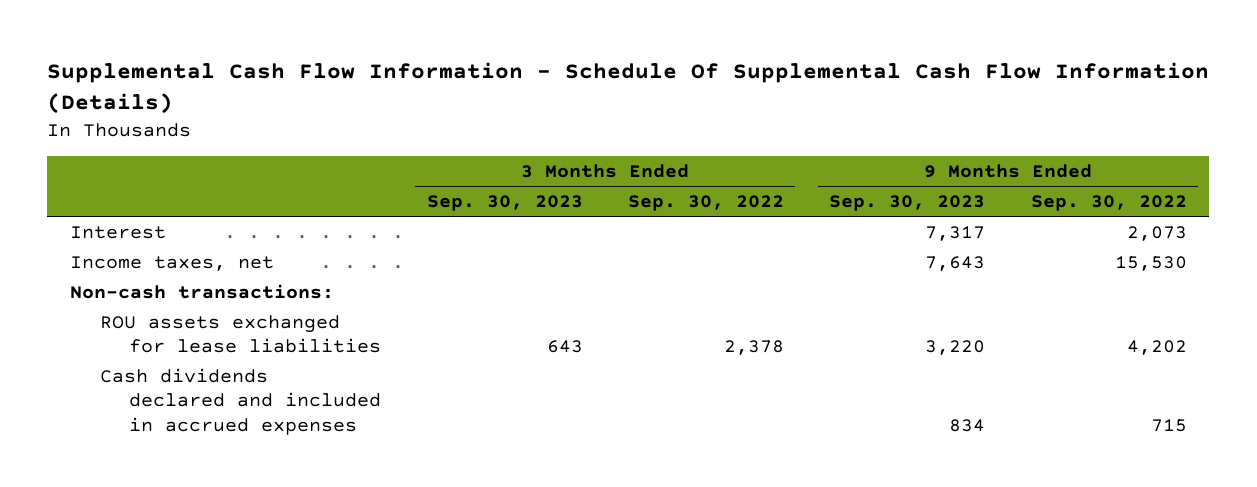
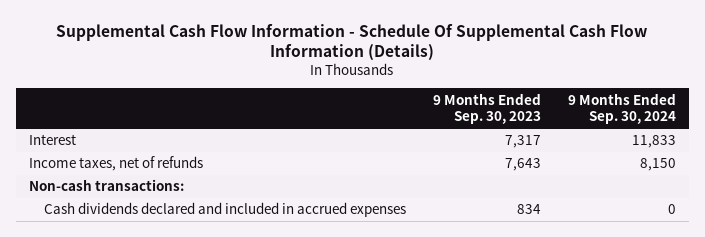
- | 3 Months Ended Sep. 30, 2023 | 3 Months Ended Sep. 30, 2022 | 9 Months Ended Sep. 30, 2023 | 9 Months Ended Sep. 30, 2022
+ | 9 Months Ended Sep. 30, 2023 | 9 Months Ended Sep. 30, 2024
- Income taxes, net | | | 7,643 | 15,530
+ Income taxes, net of refunds | 7,643 | 8,150
- ROU assets exchanged for lease liabilities | 643 | 2,378 | 3,220 | 4,202

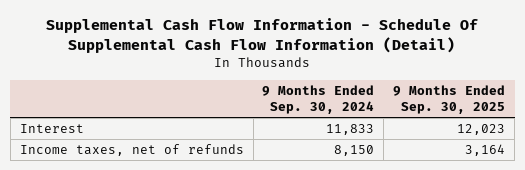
- Supplemental Cash Flow Information - Schedule Of Supplemental Cash Flow Information (Details)
+ Supplemental Cash Flow Information - Schedule Of Supplemental Cash Flow Information (Detail)
- | 9 Months Ended Sep. 30, 2023 | 9 Months Ended Sep. 30, 2024
+ | 9 Months Ended Sep. 30, 2024 | 9 Months Ended Sep. 30, 2025
- Non-cash transactions:
- Cash dividends declared and included in accrued expenses | 834 | 0

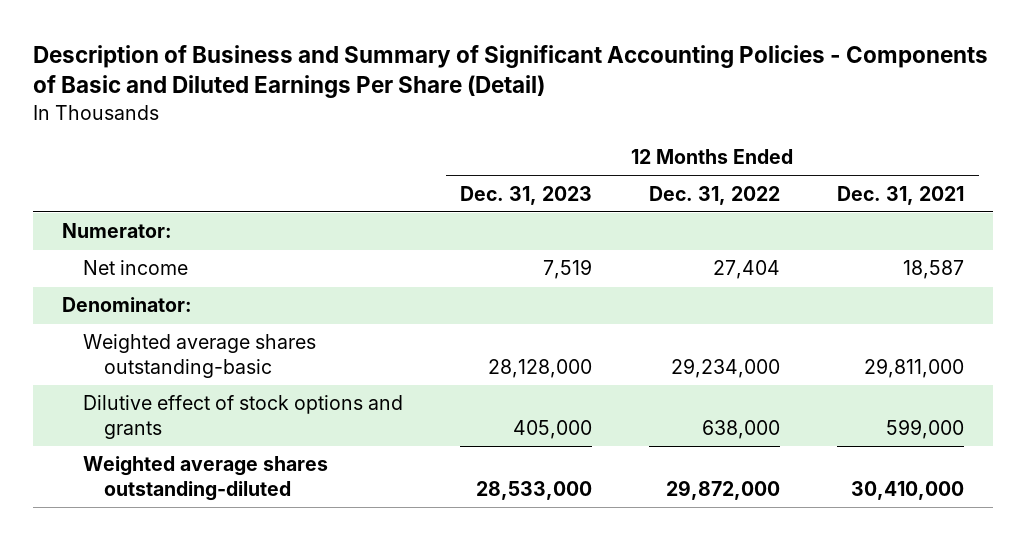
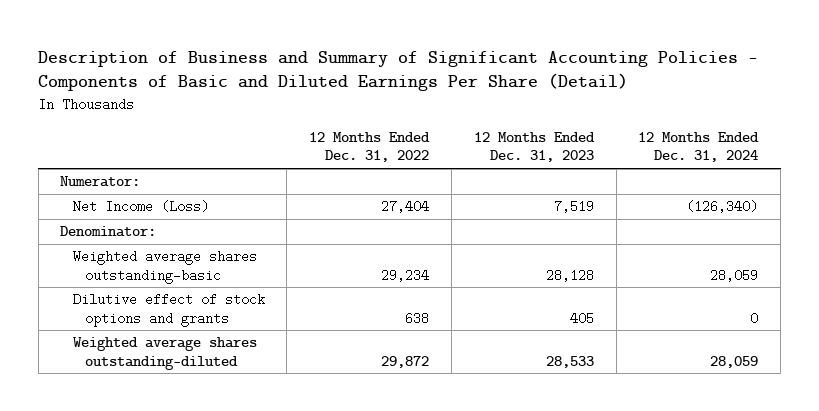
- | 12 Months Ended Dec. 31, 2023 | 12 Months Ended Dec. 31, 2022 | 12 Months Ended Dec. 31, 2021
+ | 12 Months Ended Dec. 31, 2022 | 12 Months Ended Dec. 31, 2023 | 12 Months Ended Dec. 31, 2024
- Net income | 7,519 | 27,404 | 18,587
+ Net Income (Loss) | 27,404 | 7,519 | (126,340)
- Weighted average shares outstanding-basic | 28,128,000 | 29,234,000 | 29,811,000
- Dilutive effect of stock options and grants | 405,000 | 638,000 | 599,000
- Weighted average shares outstanding-diluted | 28,533,000 | 29,872,000 | 30,410,000
+ Weighted average shares outstanding-basic | 29,234 | 28,128 | 28,059
+ Dilutive effect of stock options and grants | 638 | 405 | 0
+ Weighted average shares outstanding-diluted | 29,872 | 28,533 | 28,059

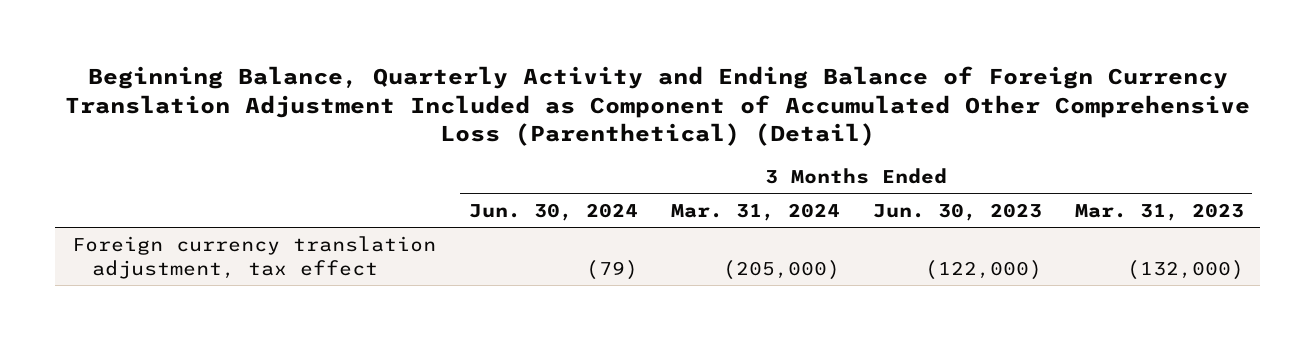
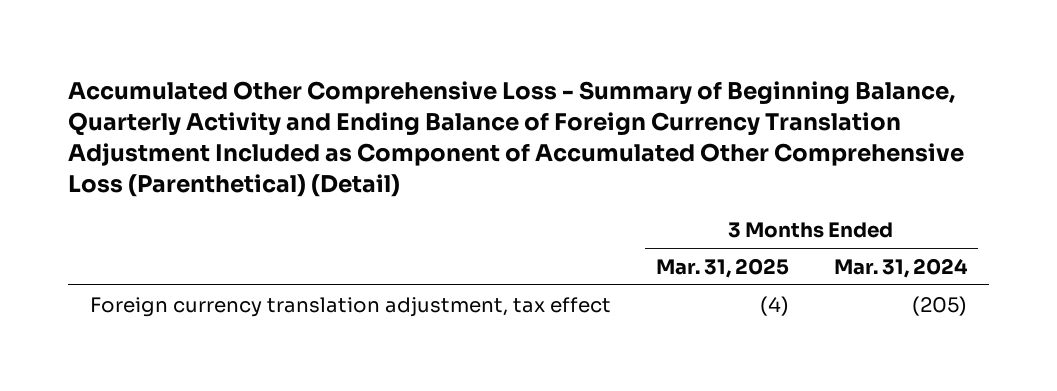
- Beginning Balance, Quarterly Activity and Ending Balance of Foreign Currency Translation Adjustment Included as Component of Accumulated Other Comprehensive Loss (Parenthetical) (Detail)
+ Accumulated Other Comprehensive Loss - Summary of Beginning Balance, Quarterly Activity and Ending Balance of Foreign Currency Translation Adjustment Included as Component of Accumulated Other Comprehensive Loss (Parenthetical) (Detail)
- | 3 Months Ended Jun. 30, 2024 | 3 Months Ended Mar. 31, 2024 | 3 Months Ended Jun. 30, 2023 | 3 Months Ended Mar. 31, 2023
+ | 3 Months Ended Mar. 31, 2025 | 3 Months Ended Mar. 31, 2024
- Foreign currency translation adjustment, tax effect | (79) | (205,000) | (122,000) | (132,000)
+ Foreign currency translation adjustment, tax effect | (4) | (205)

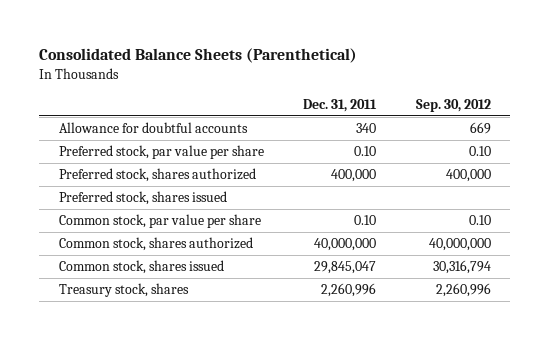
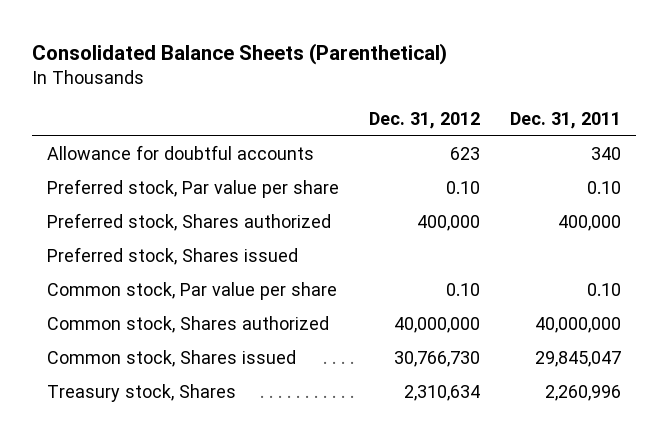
- | Dec. 31, 2011 | Sep. 30, 2012
+ | Dec. 31, 2012 | Dec. 31, 2011
- Preferred stock, par value per share | 0.10 | 0.10
- Preferred stock, shares authorized | 400,000 | 400,000
- Preferred stock, shares issued
- Common stock, par value per share | 0.10 | 0.10
- Common stock, shares authorized | 40,000,000 | 40,000,000
- Common stock, shares issued | 29,845,047 | 30,316,794
- Treasury stock, shares | 2,260,996 | 2,260,996
+ Preferred stock, Par value per share | 0.10 | 0.10
+ Preferred stock, Shares authorized | 400,000 | 400,000
+ Preferred stock, Shares issued
+ Common stock, Par value per share | 0.10 | 0.10
+ Common stock, Shares authorized | 40,000,000 | 40,000,000
+ Common stock, Shares issued | 30,766,730 | 29,845,047
+ Treasury stock, Shares | 2,310,634 | 2,260,996

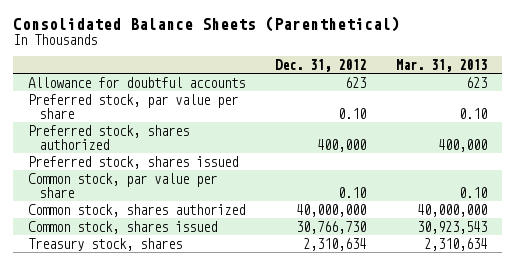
- | Dec. 31, 2012 | Dec. 31, 2011
+ | Dec. 31, 2012 | Mar. 31, 2013
- Preferred stock, Par value per share | 0.10 | 0.10
- Preferred stock, Shares authorized | 400,000 | 400,000
- Preferred stock, Shares issued
- Common stock, Par value per share | 0.10 | 0.10
- Common stock, Shares authorized | 40,000,000 | 40,000,000
- Common stock, Shares issued | 30,766,730 | 29,845,047
- Treasury stock, Shares | 2,310,634 | 2,260,996
+ Preferred stock, par value per share | 0.10 | 0.10
+ Preferred stock, shares authorized | 400,000 | 400,000
+ Preferred stock, shares issued
+ Common stock, par value per share | 0.10 | 0.10
+ Common stock, shares authorized | 40,000,000 | 40,000,000
+ Common stock, shares issued | 30,766,730 | 30,923,543
+ Treasury stock, shares | 2,310,634 | 2,310,634

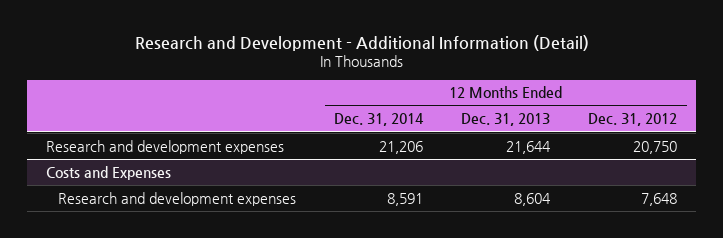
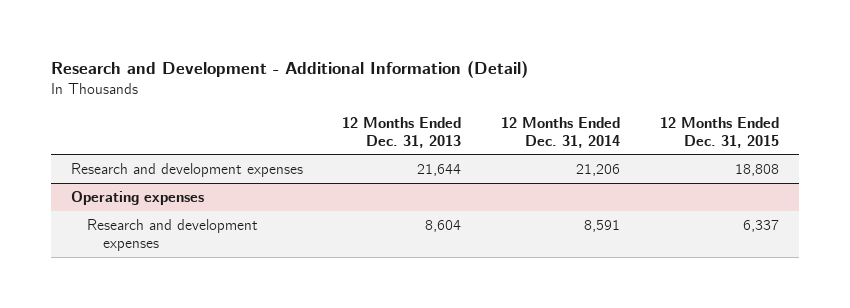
- | 12 Months Ended Dec. 31, 2014 | 12 Months Ended Dec. 31, 2013 | 12 Months Ended Dec. 31, 2012
+ | 12 Months Ended Dec. 31, 2013 | 12 Months Ended Dec. 31, 2014 | 12 Months Ended Dec. 31, 2015
- Costs and Expenses
+ Operating expenses

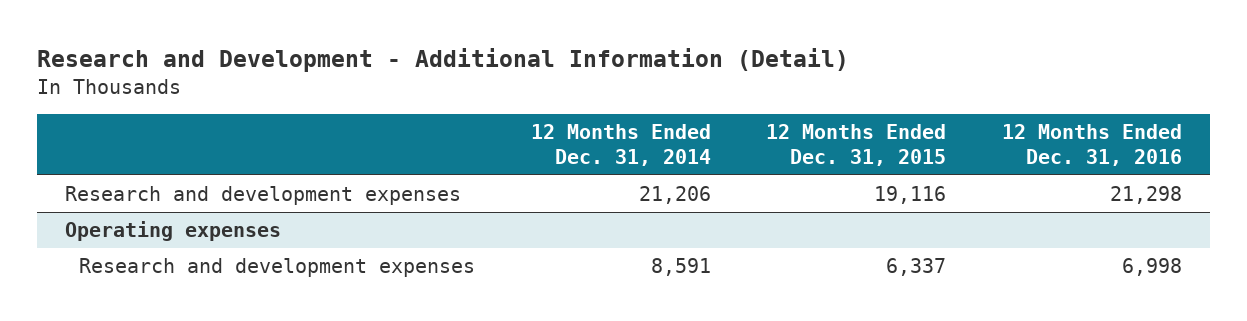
- | 12 Months Ended Dec. 31, 2013 | 12 Months Ended Dec. 31, 2014 | 12 Months Ended Dec. 31, 2015
+ | 12 Months Ended Dec. 31, 2014 | 12 Months Ended Dec. 31, 2015 | 12 Months Ended Dec. 31, 2016
- Research and development expenses | 21,644 | 21,206 | 18,808
+ Research and development expenses | 21,206 | 19,116 | 21,298

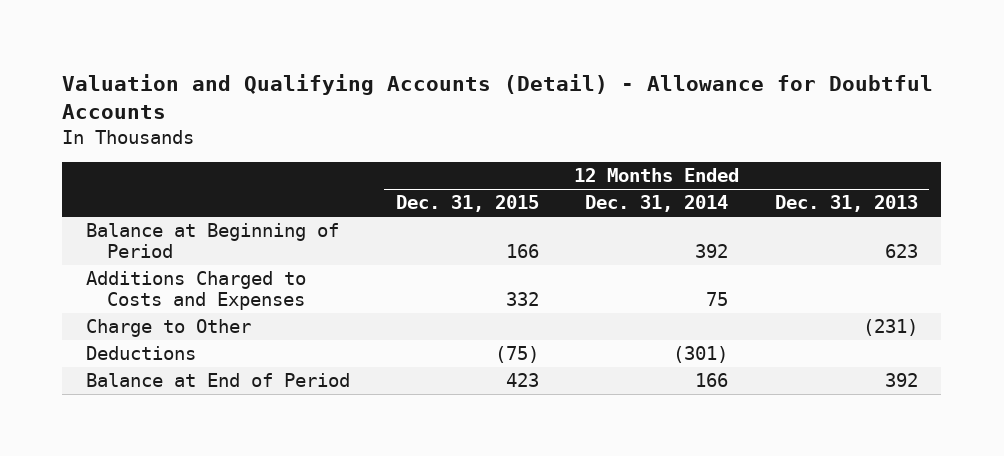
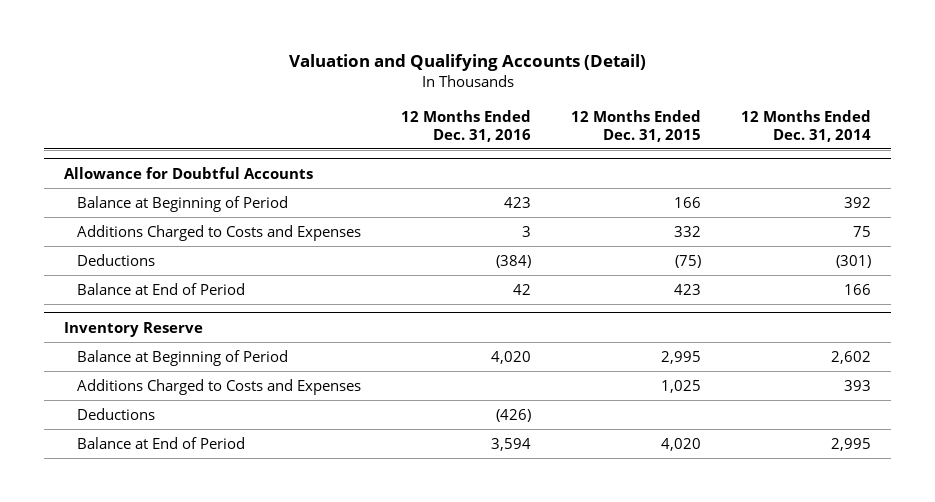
- Valuation and Qualifying Accounts (Detail) - Allowance for Doubtful Accounts
+ Valuation and Qualifying Accounts (Detail)
- | 12 Months Ended Dec. 31, 2015 | 12 Months Ended Dec. 31, 2014 | 12 Months Ended Dec. 31, 2013
+ | 12 Months Ended Dec. 31, 2016 | 12 Months Ended Dec. 31, 2015 | 12 Months Ended Dec. 31, 2014
+ Allowance for Doubtful Accounts
- Charge to Other | | | (231)
+ Inventory Reserve
+ Balance at Beginning of Period | 4,020 | 2,995 | 2,602
+ Additions Charged to Costs and Expenses | | 1,025 | 393
+ Deductions | (426) | |
+ Balance at End of Period | 3,594 | 4,020 | 2,995

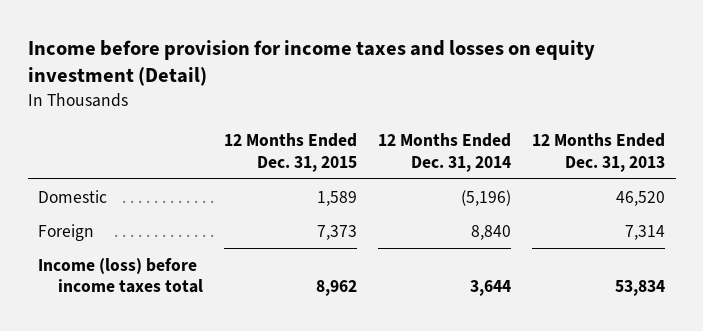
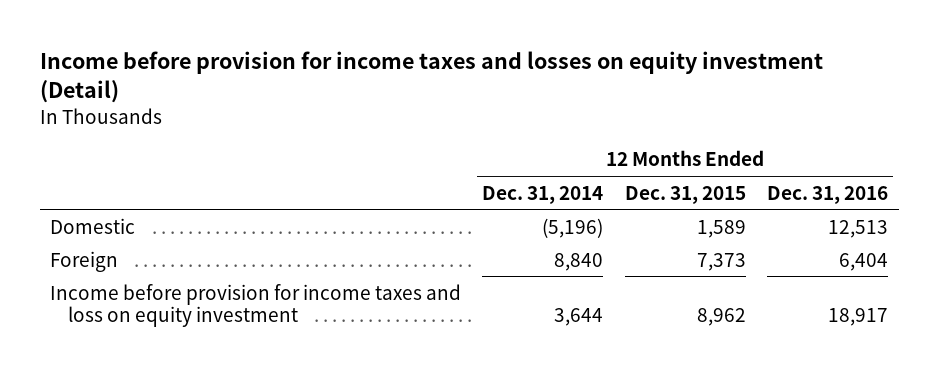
- | 12 Months Ended Dec. 31, 2015 | 12 Months Ended Dec. 31, 2014 | 12 Months Ended Dec. 31, 2013
+ | 12 Months Ended Dec. 31, 2014 | 12 Months Ended Dec. 31, 2015 | 12 Months Ended Dec. 31, 2016
- Income (loss) before income taxes total | 8,962 | 3,644 | 53,834
+ Income before provision for income taxes and loss on equity investment | 3,644 | 8,962 | 18,917

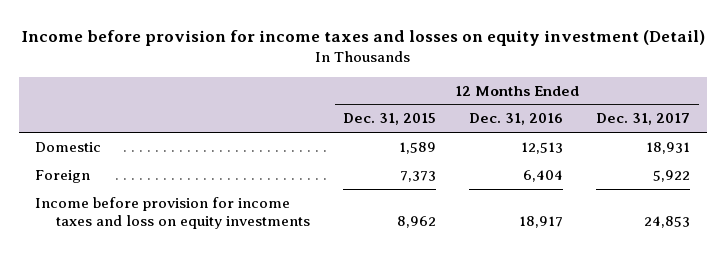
- | 12 Months Ended Dec. 31, 2014 | 12 Months Ended Dec. 31, 2015 | 12 Months Ended Dec. 31, 2016
+ | 12 Months Ended Dec. 31, 2015 | 12 Months Ended Dec. 31, 2016 | 12 Months Ended Dec. 31, 2017
- Income before provision for income taxes and loss on equity investment | 3,644 | 8,962 | 18,917
+ Income before provision for income taxes and loss on equity investments | 8,962 | 18,917 | 24,853

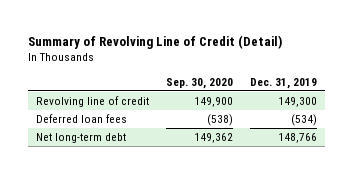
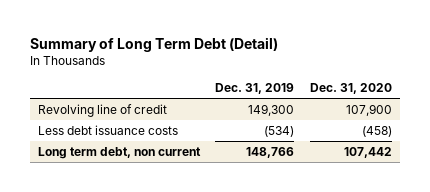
- Summary of Revolving Line of Credit (Detail)
+ Summary of Long Term Debt (Detail)
- | Sep. 30, 2020 | Dec. 31, 2019
+ | Dec. 31, 2019 | Dec. 31, 2020
- Deferred loan fees | (538) | (534)
- Net long-term debt | 149,362 | 148,766
+ Less debt issuance costs | (534) | (458)
+ Long term debt, non current | 148,766 | 107,442

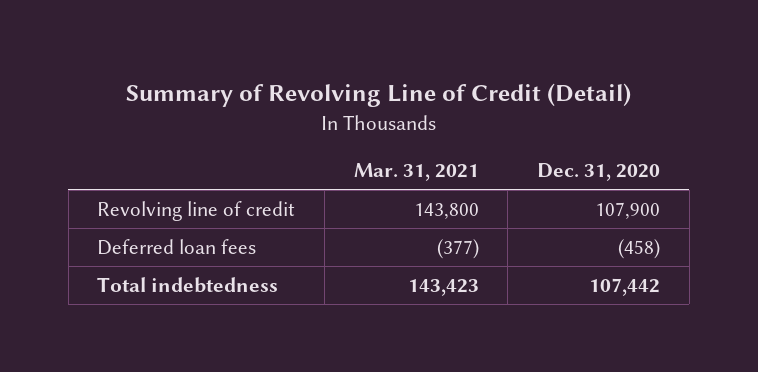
- Summary of Long Term Debt (Detail)
+ Summary of Revolving Line of Credit (Detail)
- | Dec. 31, 2019 | Dec. 31, 2020
+ | Mar. 31, 2021 | Dec. 31, 2020
- Less debt issuance costs | (534) | (458)
- Long term debt, non current | 148,766 | 107,442
+ Deferred loan fees | (377) | (458)
+ Total indebtedness | 143,423 | 107,442

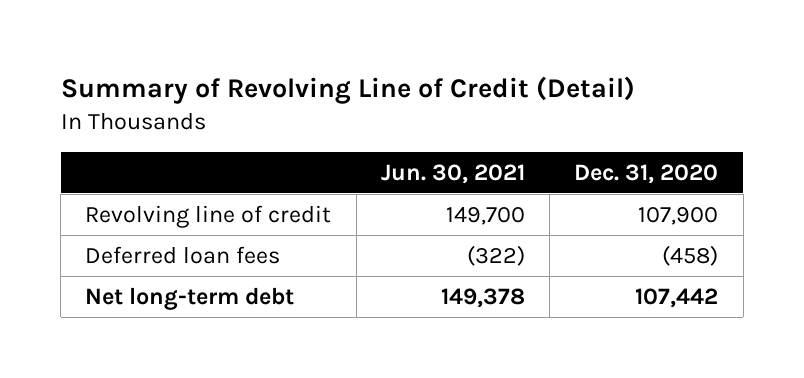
- | Mar. 31, 2021 | Dec. 31, 2020
+ | Jun. 30, 2021 | Dec. 31, 2020
- Total indebtedness | 143,423 | 107,442
+ Net long-term debt | 149,378 | 107,442

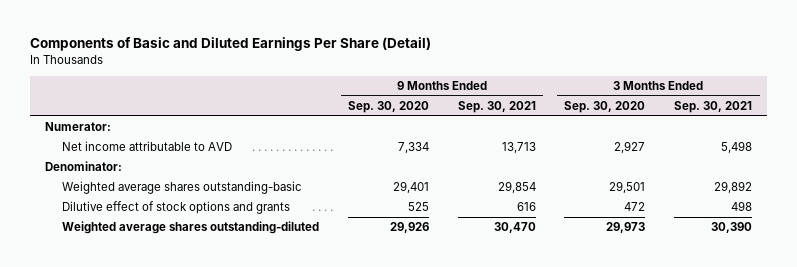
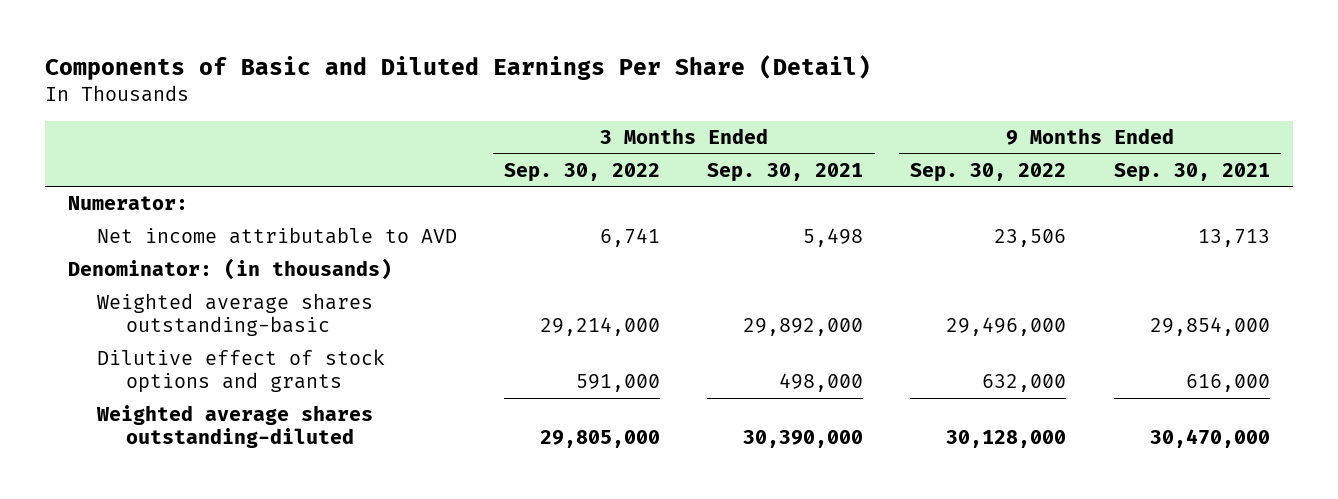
- | 9 Months Ended Sep. 30, 2020 | 9 Months Ended Sep. 30, 2021 | 3 Months Ended Sep. 30, 2020 | 3 Months Ended Sep. 30, 2021
+ | 3 Months Ended Sep. 30, 2022 | 3 Months Ended Sep. 30, 2021 | 9 Months Ended Sep. 30, 2022 | 9 Months Ended Sep. 30, 2021
- Denominator:
- Weighted average shares outstanding-basic | 29,401 | 29,854 | 29,501 | 29,892
- Dilutive effect of stock options and grants | 525 | 616 | 472 | 498
- Weighted average shares outstanding-diluted | 29,926 | 30,470 | 29,973 | 30,390
+ Denominator: (in thousands)
+ Weighted average shares outstanding-basic | 29,214,000 | 29,892,000 | 29,496,000 | 29,854,000
+ Dilutive effect of stock options and grants | 591,000 | 498,000 | 632,000 | 616,000
+ Weighted average shares outstanding-diluted | 29,805,000 | 30,390,000 | 30,128,000 | 30,470,000

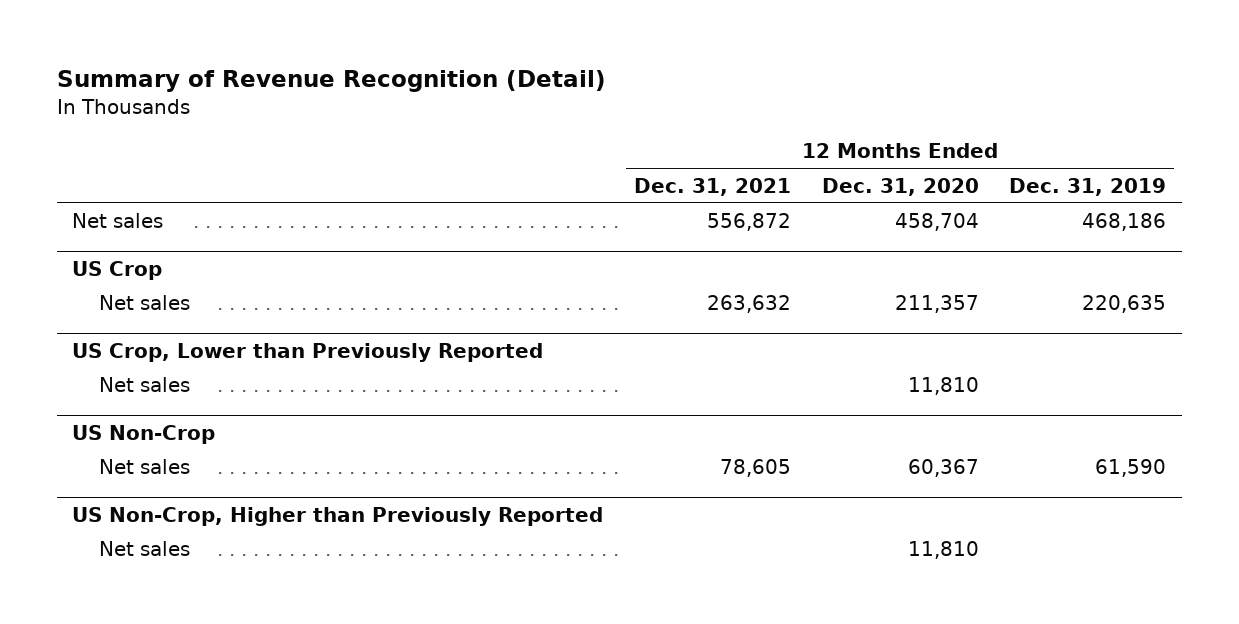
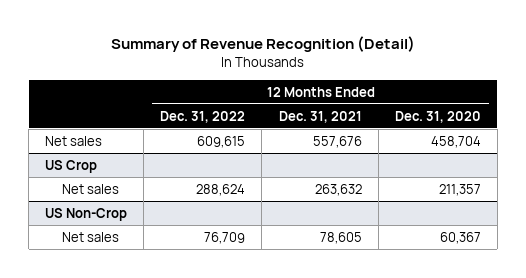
- | 12 Months Ended Dec. 31, 2021 | 12 Months Ended Dec. 31, 2020 | 12 Months Ended Dec. 31, 2019
+ | 12 Months Ended Dec. 31, 2022 | 12 Months Ended Dec. 31, 2021 | 12 Months Ended Dec. 31, 2020
- Net sales | 556,872 | 458,704 | 468,186
+ Net sales | 609,615 | 557,676 | 458,704
- US Crop, Lower than Previously Reported
- Net sales | | 11,810 |
- US Non-Crop, Higher than Previously Reported
- Net sales | | 11,810 |

